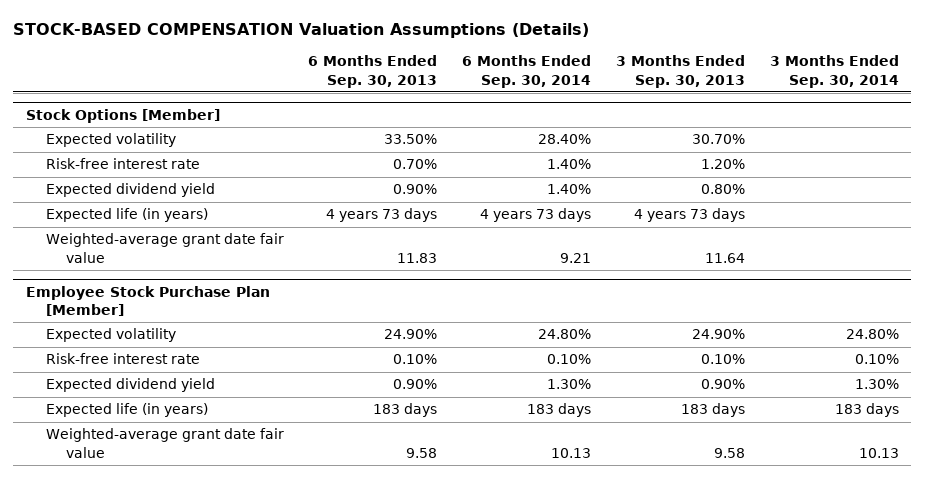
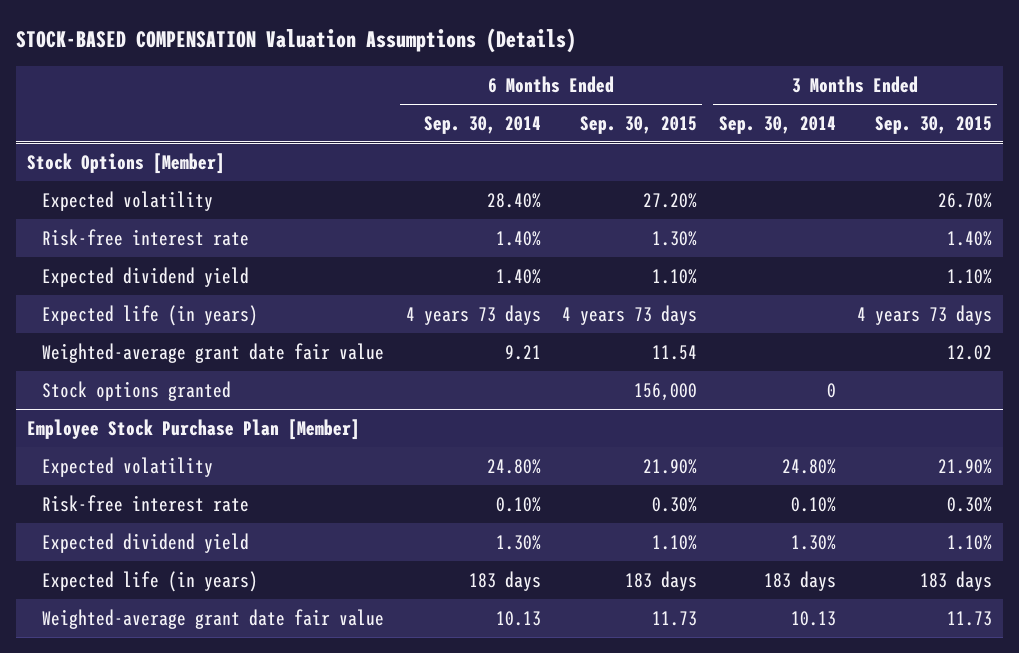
- | 6 Months Ended Sep. 30, 2013 | 6 Months Ended Sep. 30, 2014 | 3 Months Ended Sep. 30, 2013 | 3 Months Ended Sep. 30, 2014
+ | 6 Months Ended Sep. 30, 2014 | 6 Months Ended Sep. 30, 2015 | 3 Months Ended Sep. 30, 2014 | 3 Months Ended Sep. 30, 2015
@ Stock Options [Member]
+ Stock options granted | | 156,000 | 0 |

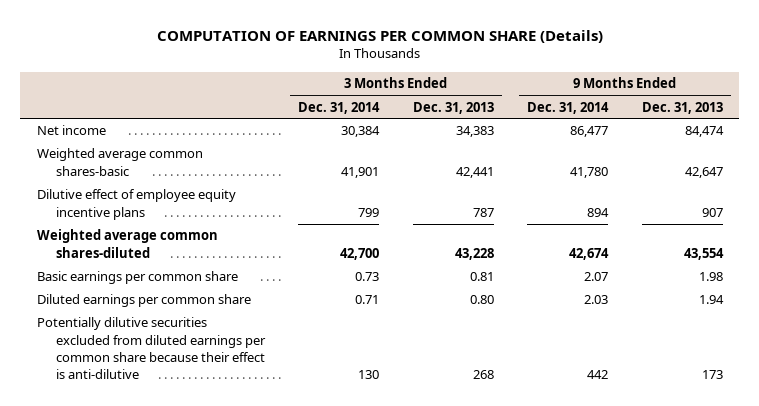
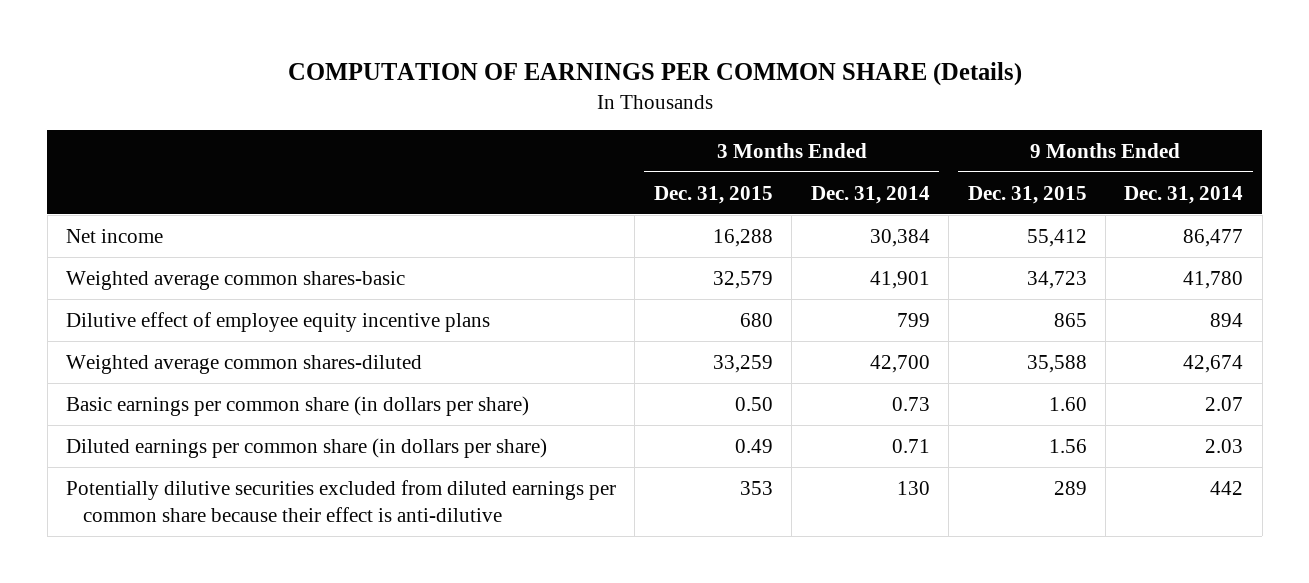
- | 3 Months Ended Dec. 31, 2014 | 3 Months Ended Dec. 31, 2013 | 9 Months Ended Dec. 31, 2014 | 9 Months Ended Dec. 31, 2013
+ | 3 Months Ended Dec. 31, 2015 | 3 Months Ended Dec. 31, 2014 | 9 Months Ended Dec. 31, 2015 | 9 Months Ended Dec. 31, 2014
- Basic earnings per common share | 0.73 | 0.81 | 2.07 | 1.98
- Diluted earnings per common share | 0.71 | 0.80 | 2.03 | 1.94
+ Basic earnings per common share (in dollars per share) | 0.50 | 0.73 | 1.60 | 2.07
+ Diluted earnings per common share (in dollars per share) | 0.49 | 0.71 | 1.56 | 2.03

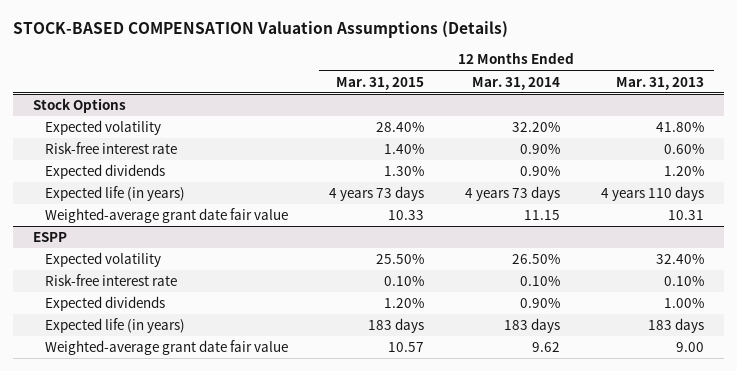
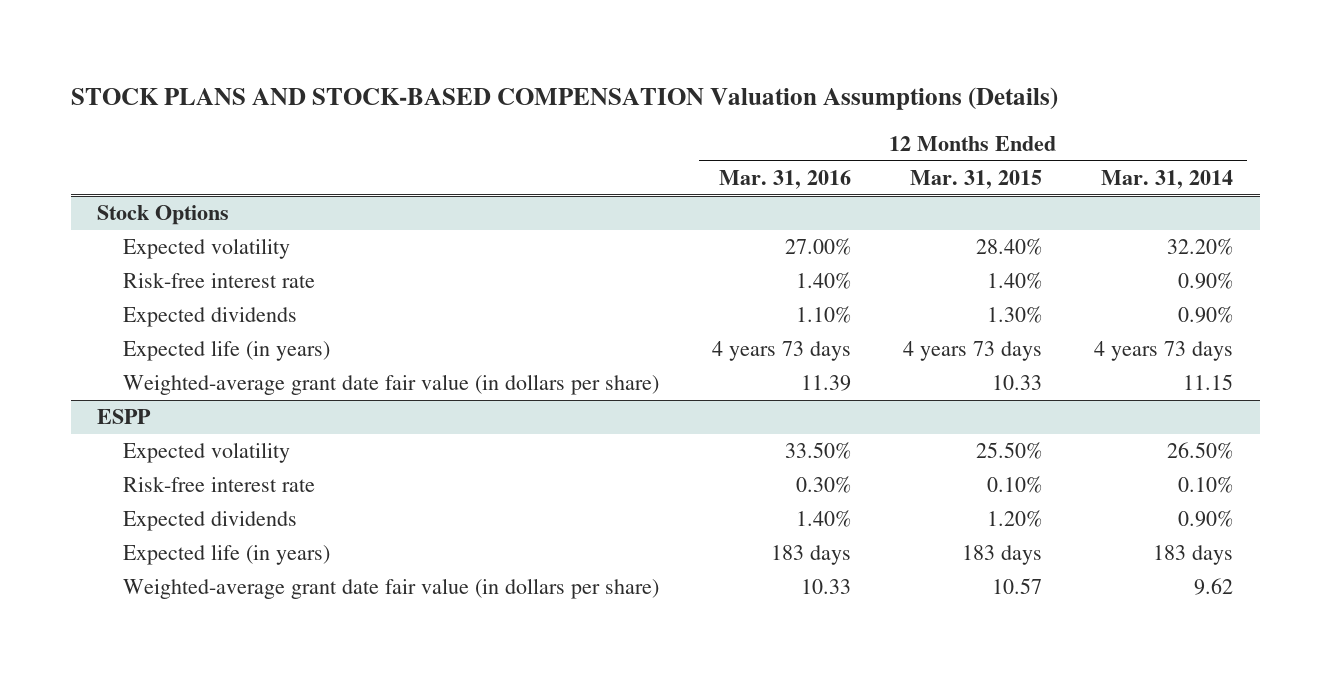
- STOCK-BASED COMPENSATION Valuation Assumptions (Details)
+ STOCK PLANS AND STOCK-BASED COMPENSATION Valuation Assumptions (Details)
- | 12 Months Ended Mar. 31, 2015 | 12 Months Ended Mar. 31, 2014 | 12 Months Ended Mar. 31, 2013
+ | 12 Months Ended Mar. 31, 2016 | 12 Months Ended Mar. 31, 2015 | 12 Months Ended Mar. 31, 2014
@ Stock Options
- Weighted-average grant date fair value | 10.33 | 11.15 | 10.31
+ Weighted-average grant date fair value (in dollars per share) | 11.39 | 10.33 | 11.15
@ ESPP
- Weighted-average grant date fair value | 10.57 | 9.62 | 9.00
+ Weighted-average grant date fair value (in dollars per share) | 10.33 | 10.57 | 9.62

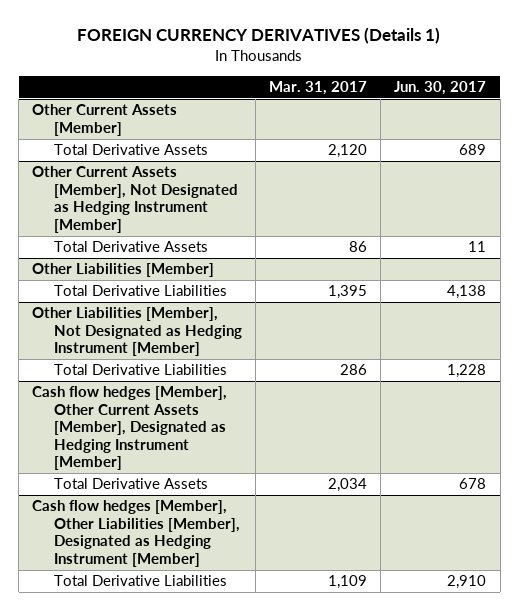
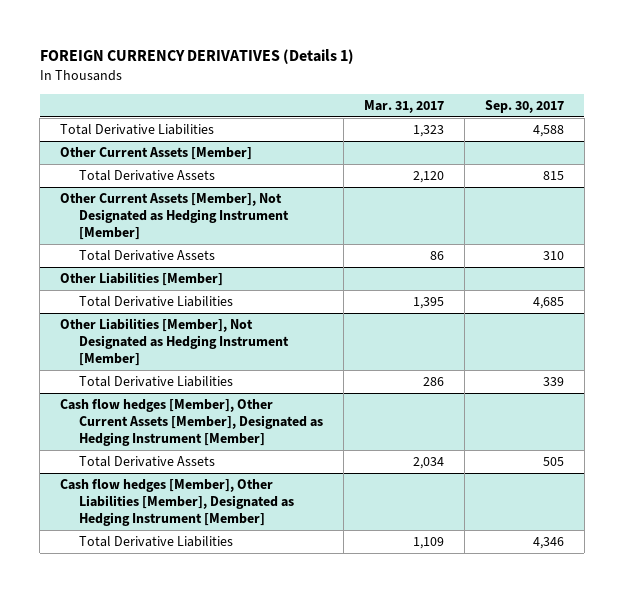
- | Mar. 31, 2017 | Jun. 30, 2017
+ | Mar. 31, 2017 | Sep. 30, 2017
+ Total Derivative Liabilities | 1,323 | 4,588

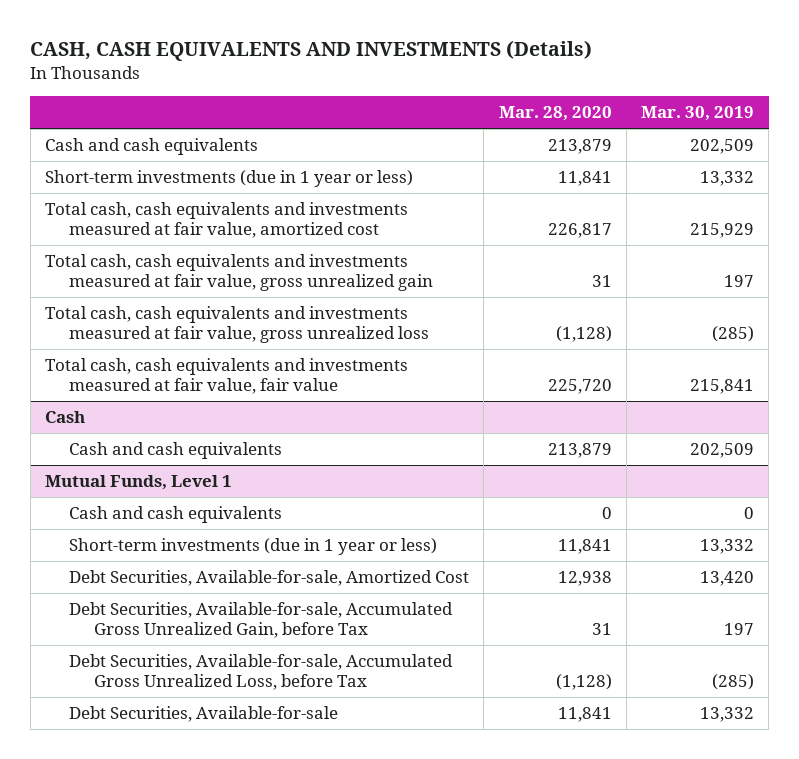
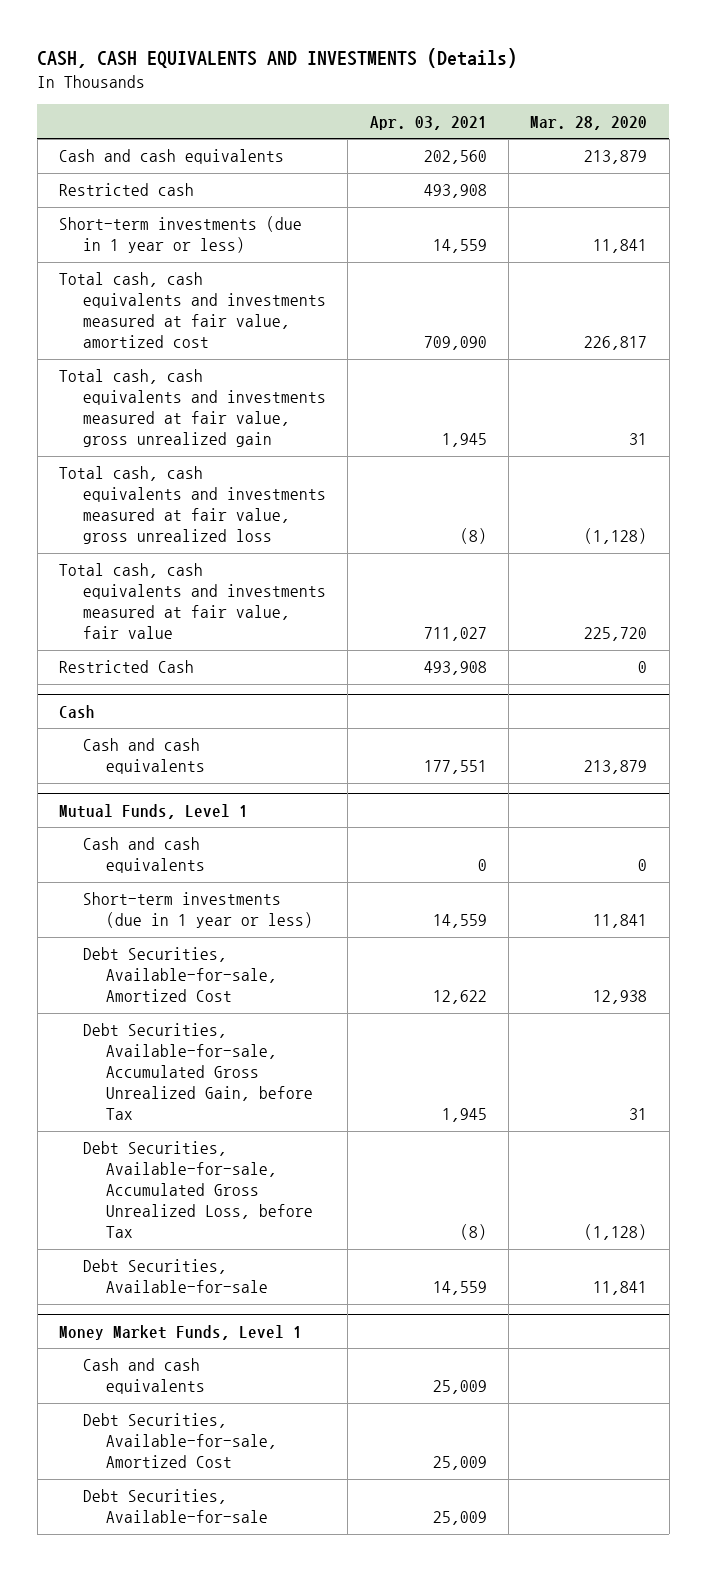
- | Mar. 28, 2020 | Mar. 30, 2019
+ | Apr. 03, 2021 | Mar. 28, 2020
+ Restricted cash | 493,908 |
+ Restricted Cash | 493,908 | 0
+ Money Market Funds, Level 1
+ Cash and cash equivalents | 25,009 |
+ Debt Securities, Available-for-sale, Amortized Cost | 25,009 |
+ Debt Securities, Available-for-sale | 25,009 |

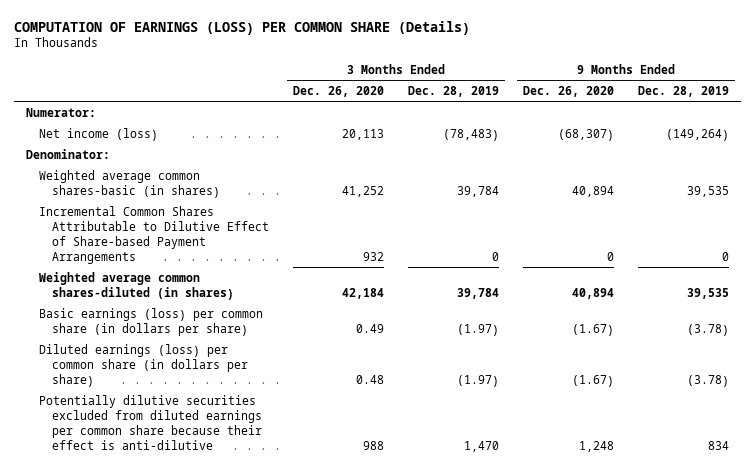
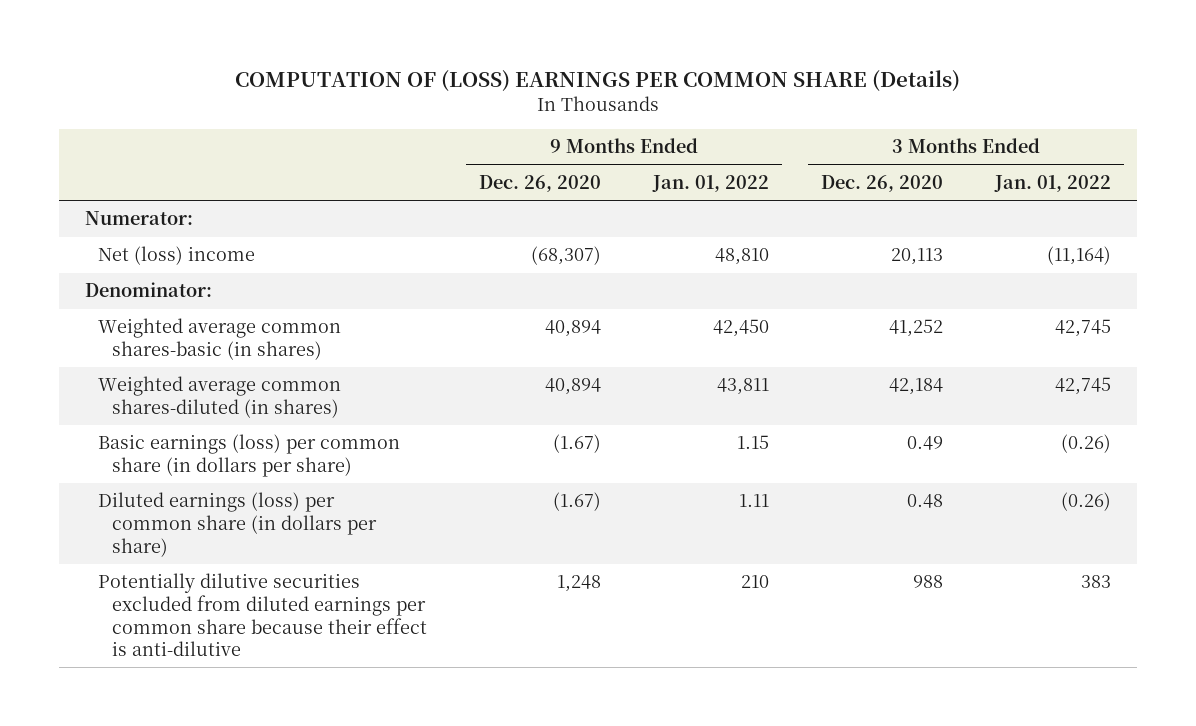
- COMPUTATION OF EARNINGS (LOSS) PER COMMON SHARE (Details)
+ COMPUTATION OF (LOSS) EARNINGS PER COMMON SHARE (Details)
- | 3 Months Ended Dec. 26, 2020 | 3 Months Ended Dec. 28, 2019 | 9 Months Ended Dec. 26, 2020 | 9 Months Ended Dec. 28, 2019
+ | 9 Months Ended Dec. 26, 2020 | 9 Months Ended Jan. 01, 2022 | 3 Months Ended Dec. 26, 2020 | 3 Months Ended Jan. 01, 2022
- Net income (loss) | 20,113 | (78,483) | (68,307) | (149,264)
+ Net (loss) income | (68,307) | 48,810 | 20,113 | (11,164)
- Incremental Common Shares Attributable to Dilutive Effect of Share-based Payment Arrangements | 932 | 0 | 0 | 0

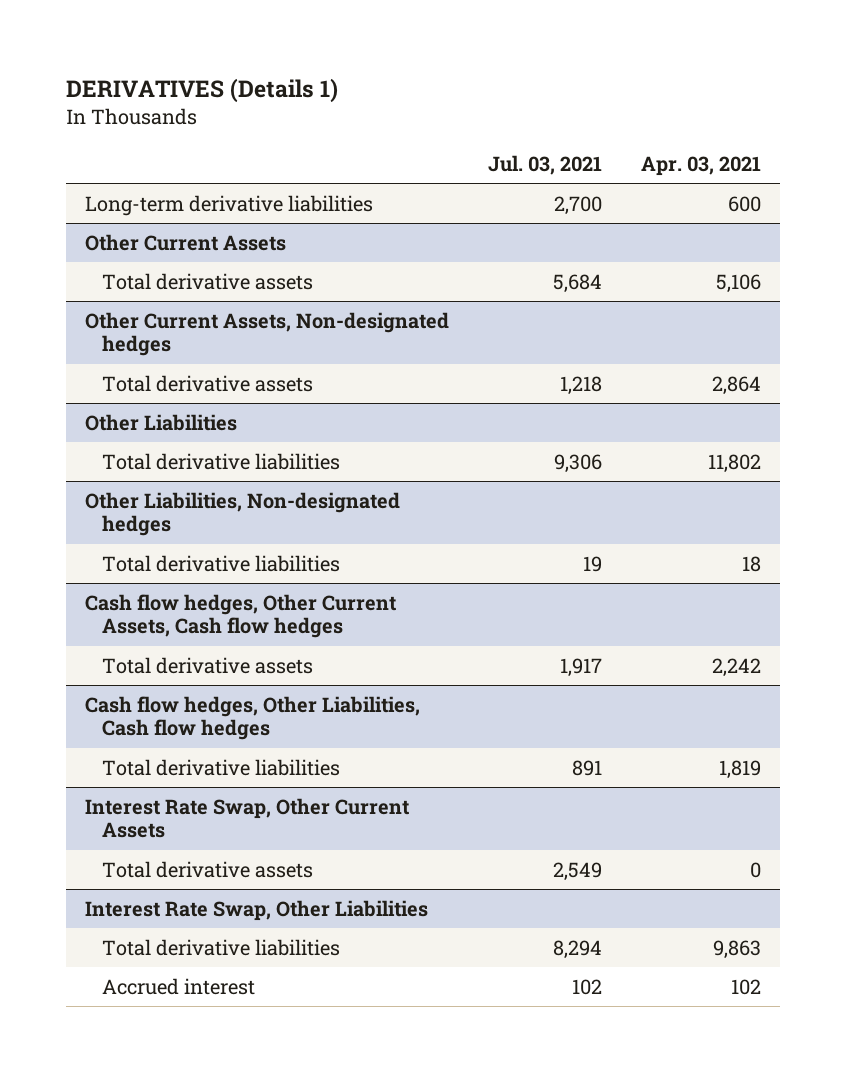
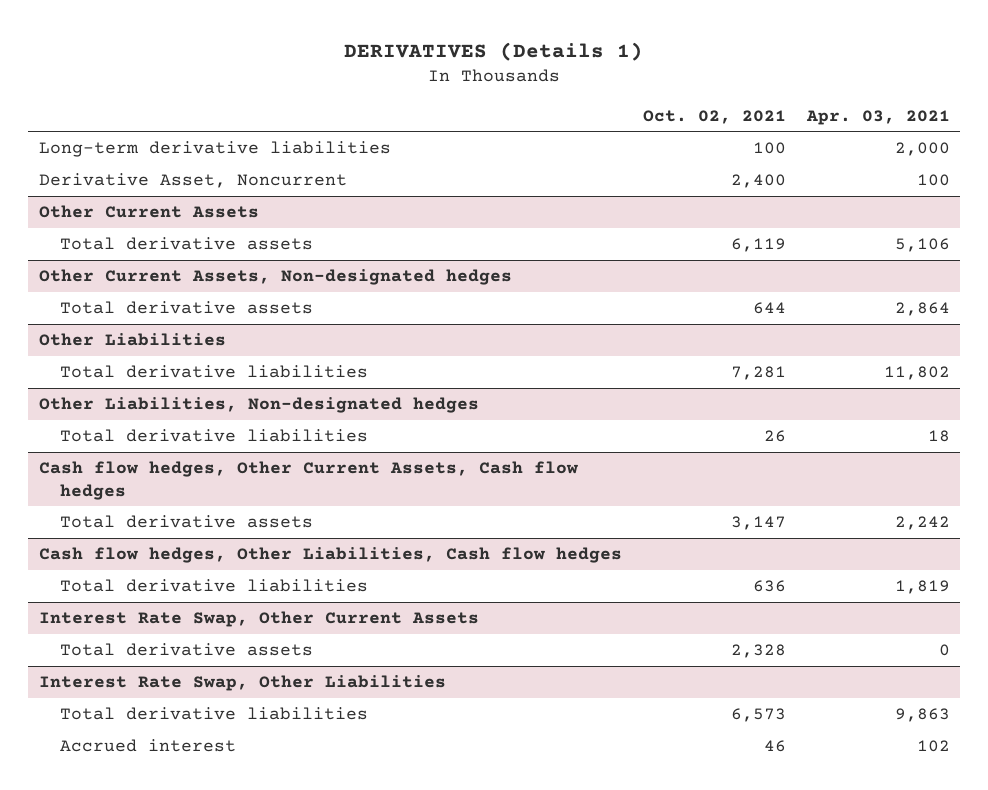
- | Jul. 03, 2021 | Apr. 03, 2021
+ | Oct. 02, 2021 | Apr. 03, 2021
- Long-term derivative liabilities | 2,700 | 600
+ Long-term derivative liabilities | 100 | 2,000
+ Derivative Asset, Noncurrent | 2,400 | 100

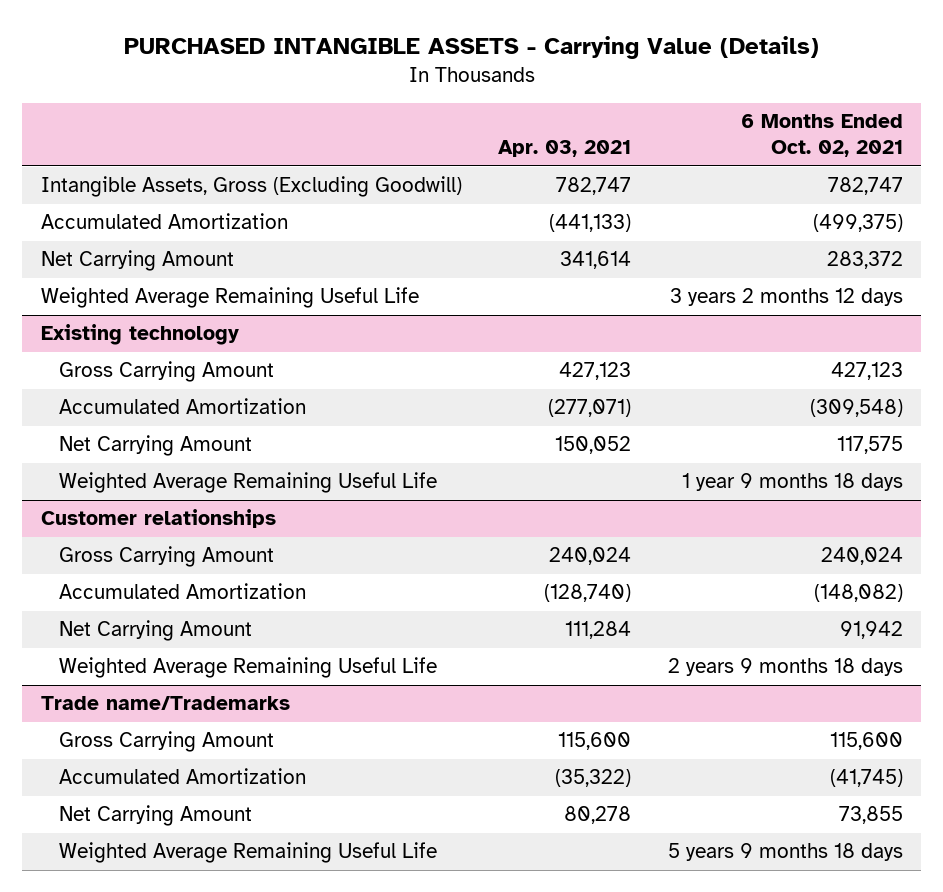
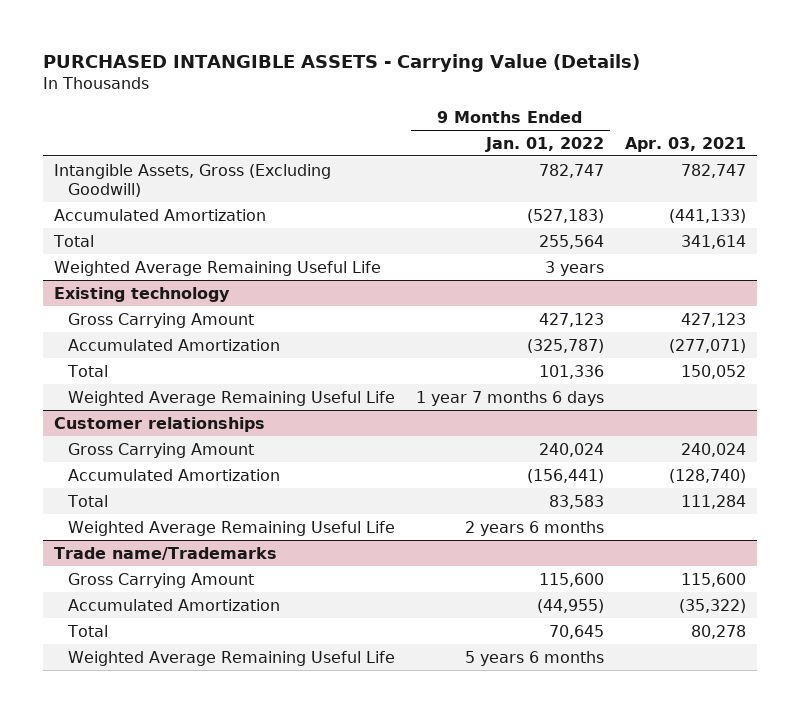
- | Apr. 03, 2021 | 6 Months Ended Oct. 02, 2021
+ | 9 Months Ended Jan. 01, 2022 | Apr. 03, 2021
- Net Carrying Amount | 341,614 | 283,372
+ Total | 255,564 | 341,614
@ Existing technology
- Net Carrying Amount | 150,052 | 117,575
+ Total | 101,336 | 150,052
@ Customer relationships
- Net Carrying Amount | 111,284 | 91,942
+ Total | 83,583 | 111,284
@ Trade name/Trademarks
- Net Carrying Amount | 80,278 | 73,855
+ Total | 70,645 | 80,278

